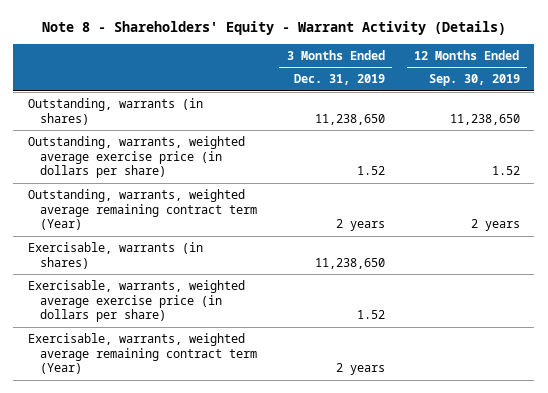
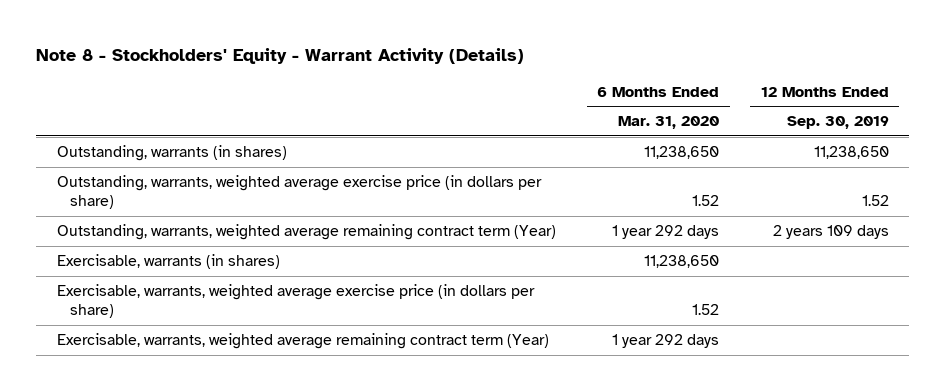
- Note 8 - Shareholders' Equity - Warrant Activity (Details)
+ Note 8 - Stockholders' Equity - Warrant Activity (Details)
- | 3 Months Ended Dec. 31, 2019 | 12 Months Ended Sep. 30, 2019
+ | 6 Months Ended Mar. 31, 2020 | 12 Months Ended Sep. 30, 2019
- Outstanding, warrants, weighted average remaining contract term (Year) | 2 years | 2 years
+ Outstanding, warrants, weighted average remaining contract term (Year) | 1 year 292 days | 2 years 109 days

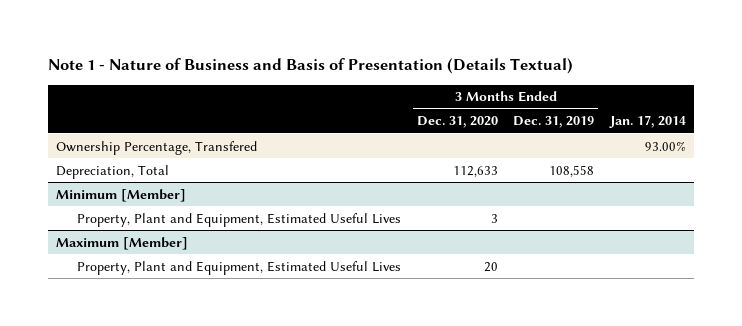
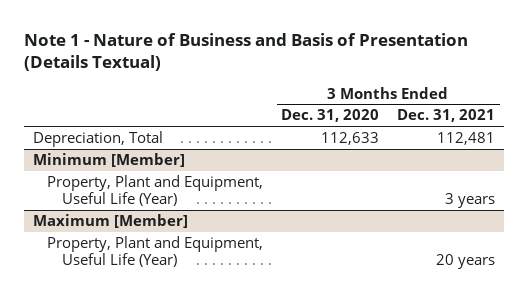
- | 3 Months Ended Dec. 31, 2020 | 3 Months Ended Dec. 31, 2019 | Jan. 17, 2014
+ | 3 Months Ended Dec. 31, 2020 | 3 Months Ended Dec. 31, 2021
- Ownership Percentage, Transfered | | | 93.00%
@ Minimum [Member]
- Property, Plant and Equipment, Estimated Useful Lives | 3 | |
+ Property, Plant and Equipment, Useful Life (Year) | | 3 years
@ Maximum [Member]
- Property, Plant and Equipment, Estimated Useful Lives | 20 | |
+ Property, Plant and Equipment, Useful Life (Year) | | 20 years

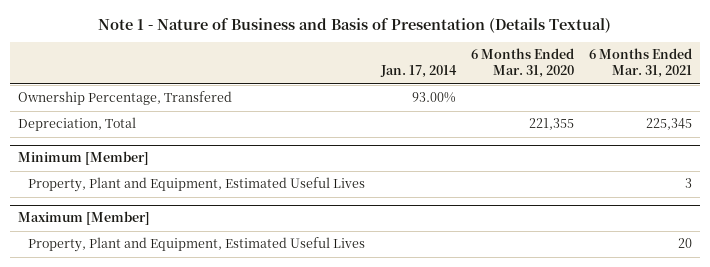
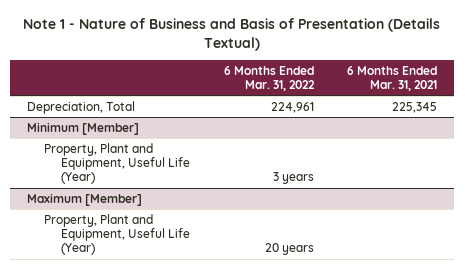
- | Jan. 17, 2014 | 6 Months Ended Mar. 31, 2020 | 6 Months Ended Mar. 31, 2021
+ | 6 Months Ended Mar. 31, 2022 | 6 Months Ended Mar. 31, 2021
- Ownership Percentage, Transfered | 93.00% | |
@ Minimum [Member]
- Property, Plant and Equipment, Estimated Useful Lives | | | 3
+ Property, Plant and Equipment, Useful Life (Year) | 3 years |
@ Maximum [Member]
- Property, Plant and Equipment, Estimated Useful Lives | | | 20
+ Property, Plant and Equipment, Useful Life (Year) | 20 years |

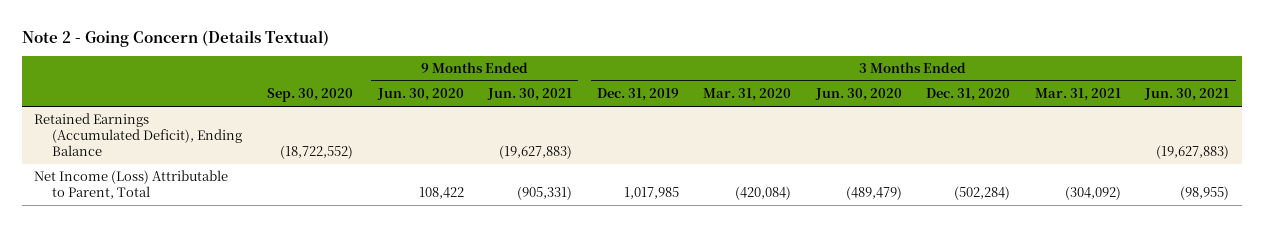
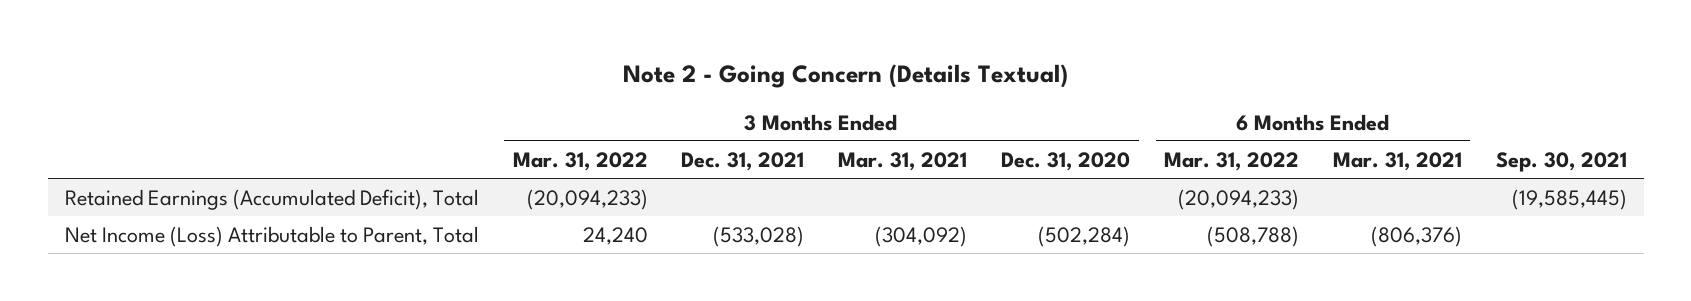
- | Sep. 30, 2020 | 9 Months Ended Jun. 30, 2020 | 9 Months Ended Jun. 30, 2021 | 3 Months Ended Dec. 31, 2019 | 3 Months Ended Mar. 31, 2020 | 3 Months Ended Jun. 30, 2020 | 3 Months Ended Dec. 31, 2020 | 3 Months Ended Mar. 31, 2021 | 3 Months Ended Jun. 30, 2021
+ | 3 Months Ended Mar. 31, 2022 | 3 Months Ended Dec. 31, 2021 | 3 Months Ended Mar. 31, 2021 | 3 Months Ended Dec. 31, 2020 | 6 Months Ended Mar. 31, 2022 | 6 Months Ended Mar. 31, 2021 | Sep. 30, 2021
- Retained Earnings (Accumulated Deficit), Ending Balance | (18,722,552) | | (19,627,883) | | | | | | (19,627,883)
+ Retained Earnings (Accumulated Deficit), Total | (20,094,233) | | | | (20,094,233) | | (19,585,445)

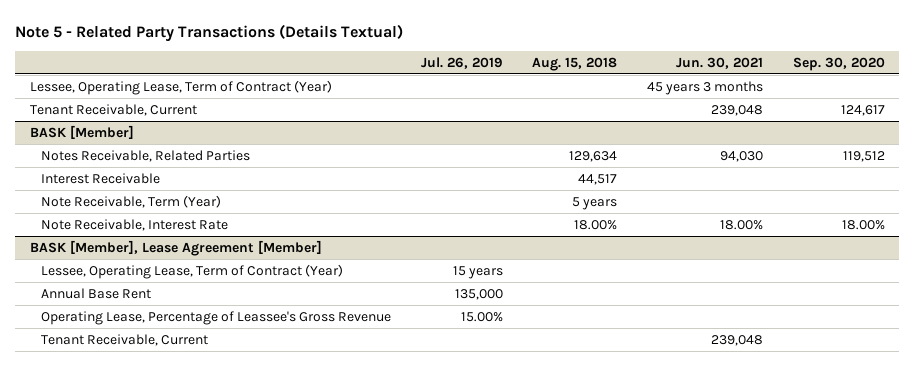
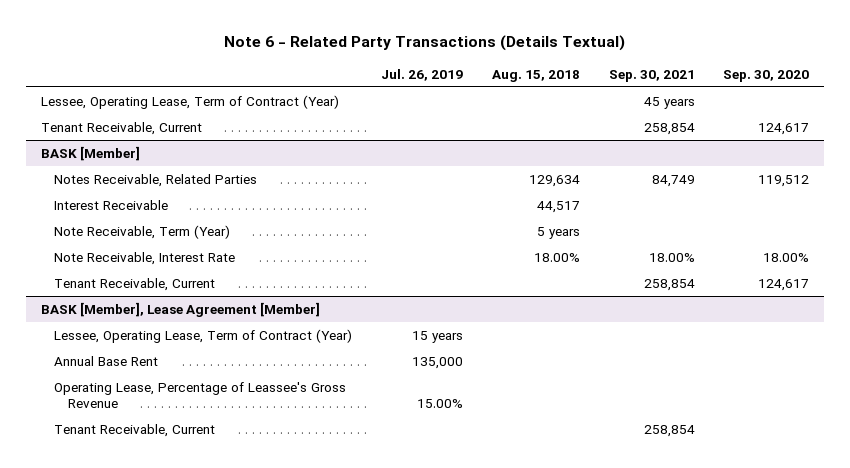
- Note 5 - Related Party Transactions (Details Textual)
+ Note 6 - Related Party Transactions (Details Textual)
- | Jul. 26, 2019 | Aug. 15, 2018 | Jun. 30, 2021 | Sep. 30, 2020
+ | Jul. 26, 2019 | Aug. 15, 2018 | Sep. 30, 2021 | Sep. 30, 2020
@ BASK [Member]
+ Tenant Receivable, Current | | | 258,854 | 124,617

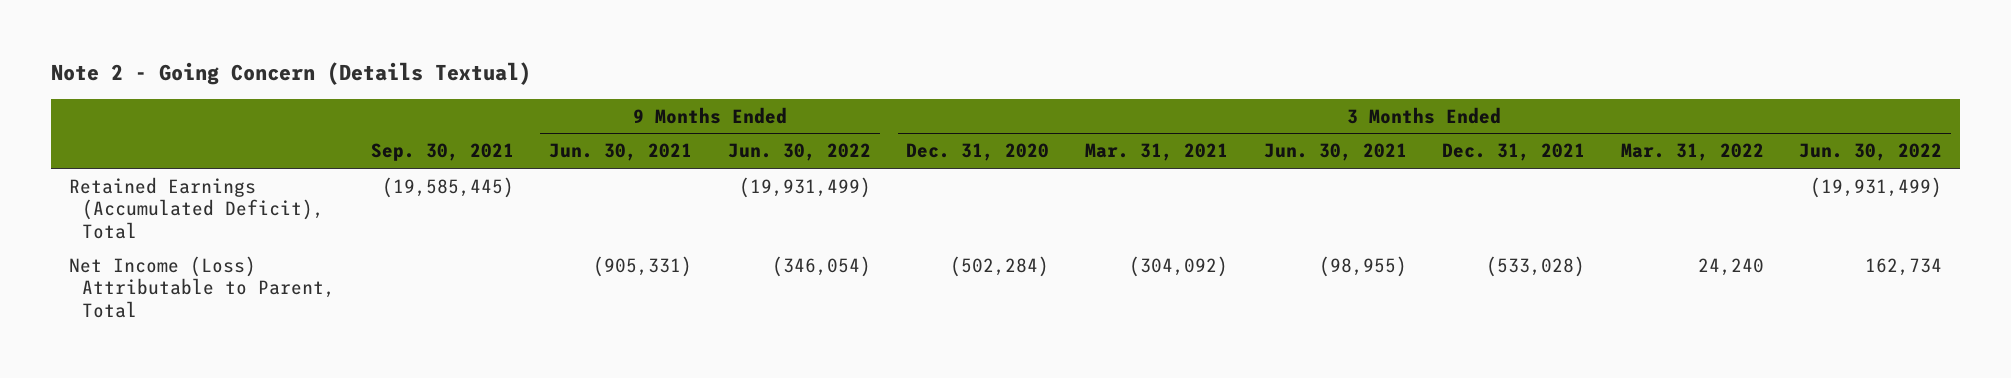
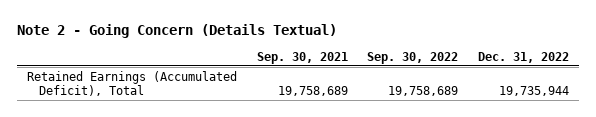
- | Sep. 30, 2021 | 9 Months Ended Jun. 30, 2021 | 9 Months Ended Jun. 30, 2022 | 3 Months Ended Dec. 31, 2020 | 3 Months Ended Mar. 31, 2021 | 3 Months Ended Jun. 30, 2021 | 3 Months Ended Dec. 31, 2021 | 3 Months Ended Mar. 31, 2022 | 3 Months Ended Jun. 30, 2022
+ | Sep. 30, 2021 | Sep. 30, 2022 | Dec. 31, 2022
- Retained Earnings (Accumulated Deficit), Total | (19,585,445) | | (19,931,499) | | | | | | (19,931,499)
- Net Income (Loss) Attributable to Parent, Total | | (905,331) | (346,054) | (502,284) | (304,092) | (98,955) | (533,028) | 24,240 | 162,734
+ Retained Earnings (Accumulated Deficit), Total | 19,758,689 | 19,758,689 | 19,735,944

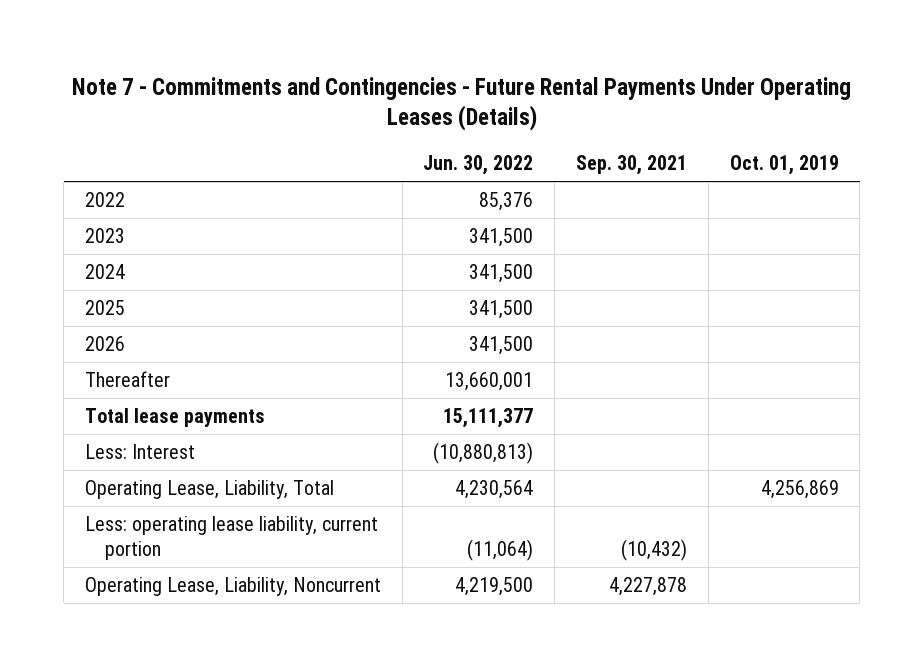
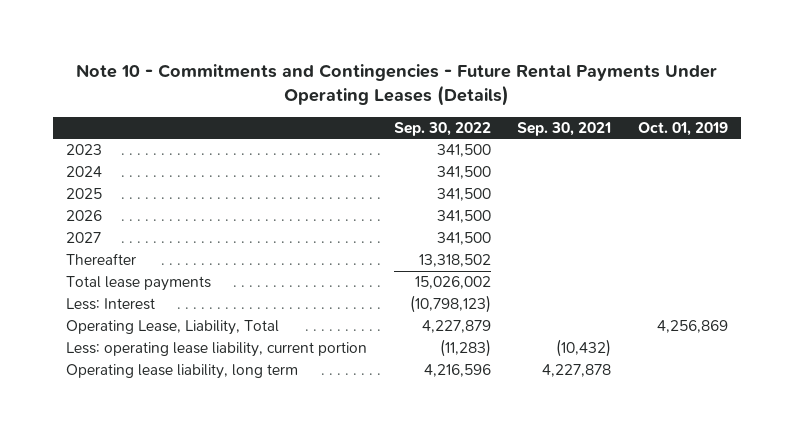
- Note 7 - Commitments and Contingencies - Future Rental Payments Under Operating Leases (Details)
+ Note 10 - Commitments and Contingencies - Future Rental Payments Under Operating Leases (Details)
- | Jun. 30, 2022 | Sep. 30, 2021 | Oct. 01, 2019
+ | Sep. 30, 2022 | Sep. 30, 2021 | Oct. 01, 2019
- 2022 | 85,376 | |
+ 2027 | 341,500 | |
- Operating Lease, Liability, Noncurrent | 4,219,500 | 4,227,878 |
+ Operating lease liability, long term | 4,216,596 | 4,227,878 |

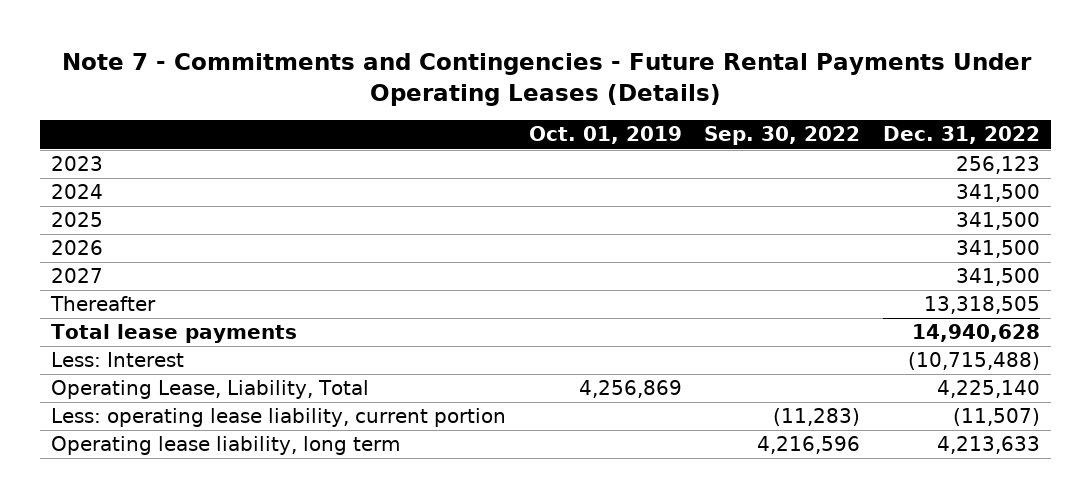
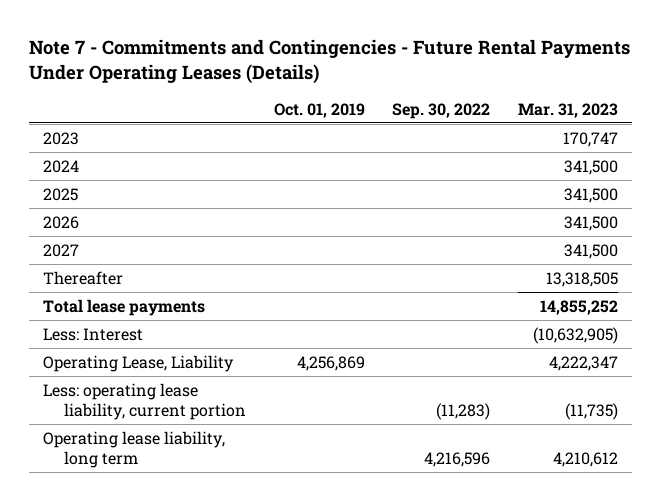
- | Oct. 01, 2019 | Sep. 30, 2022 | Dec. 31, 2022
+ | Oct. 01, 2019 | Sep. 30, 2022 | Mar. 31, 2023
- Operating Lease, Liability, Total | 4,256,869 | | 4,225,140
+ Operating Lease, Liability | 4,256,869 | | 4,222,347

